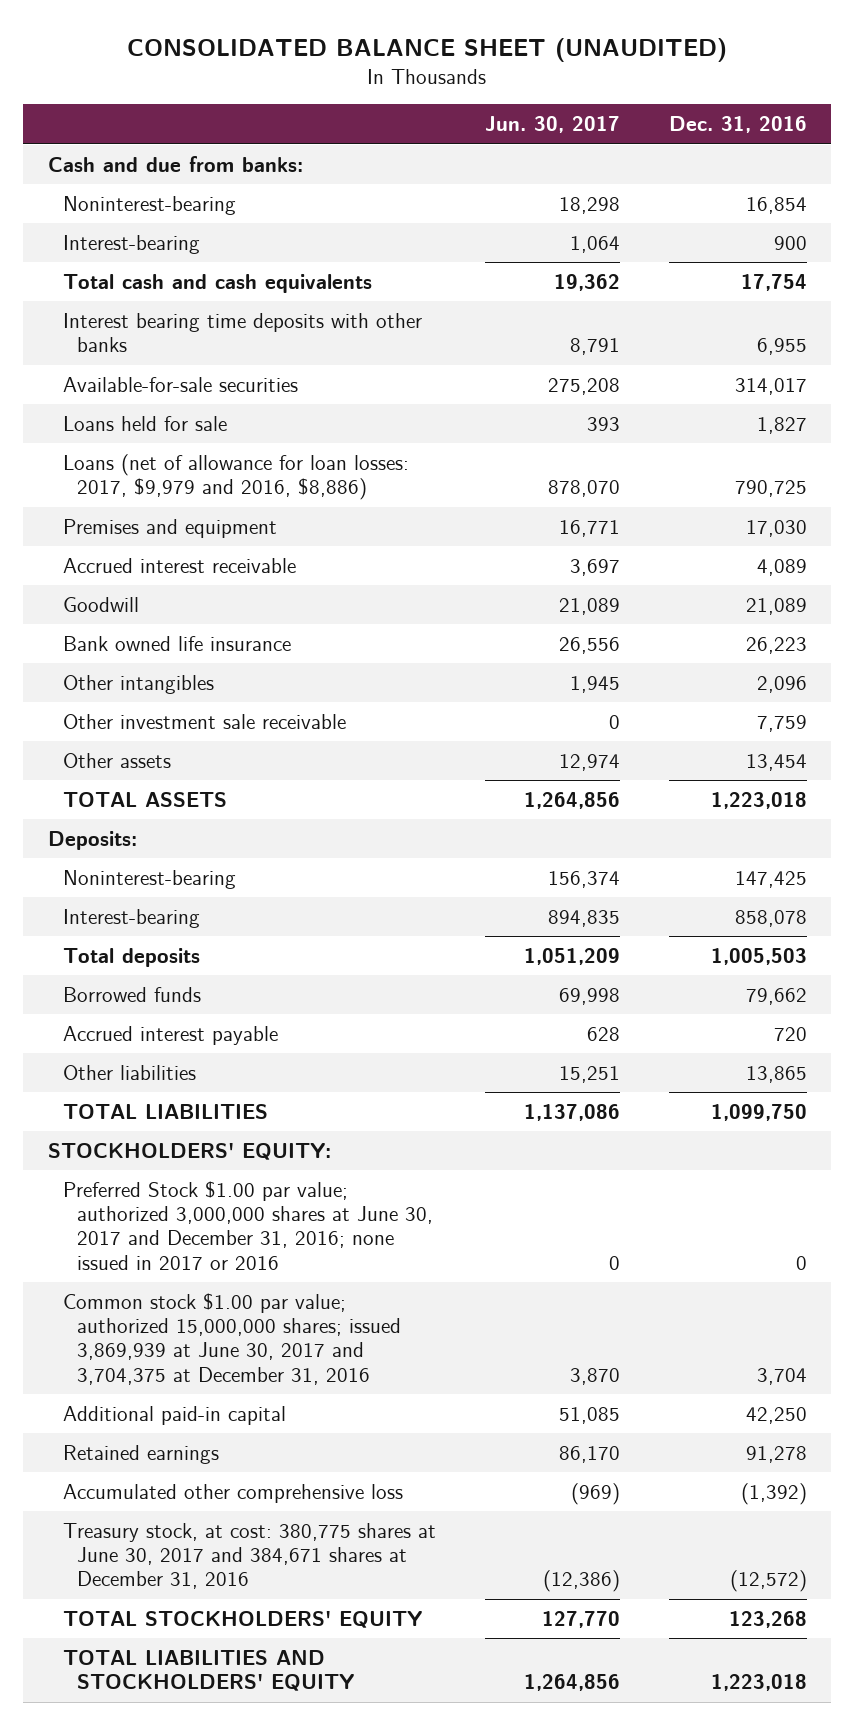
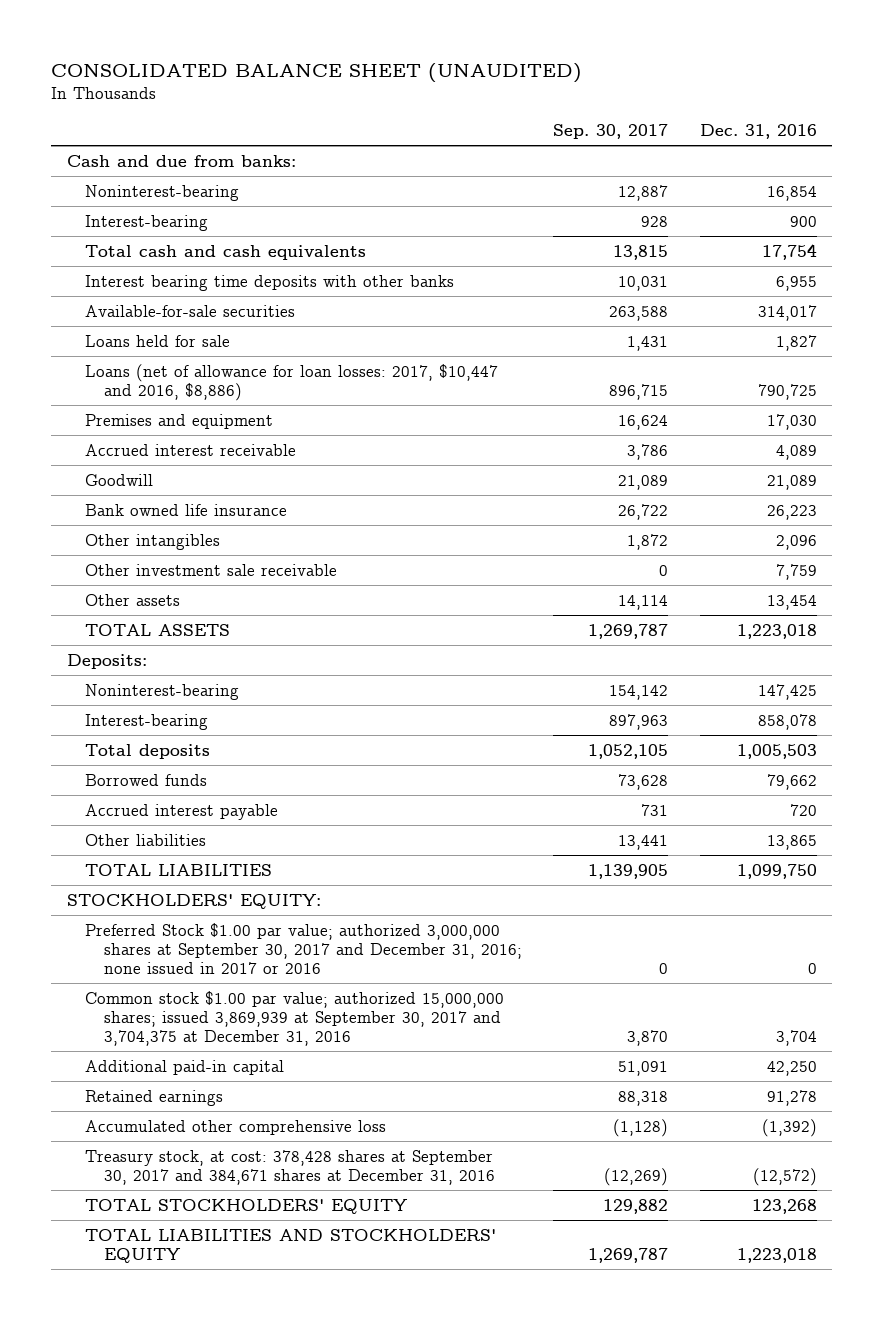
- | Jun. 30, 2017 | Dec. 31, 2016
+ | Sep. 30, 2017 | Dec. 31, 2016
- Loans (net of allowance for loan losses: 2017, $9,979 and 2016, $8,886) | 878,070 | 790,725
+ Loans (net of allowance for loan losses: 2017, $10,447 and 2016, $8,886) | 896,715 | 790,725
- Preferred Stock $1.00 par value; authorized 3,000,000 shares at June 30, 2017 and December 31, 2016; none issued in 2017 or 2016 | 0 | 0
- Common stock $1.00 par value; authorized 15,000,000 shares; issued 3,869,939 at June 30, 2017 and 3,704,375 at December 31, 2016 | 3,870 | 3,704
+ Preferred Stock $1.00 par value; authorized 3,000,000 shares at September 30, 2017 and December 31, 2016; none issued in 2017 or 2016 | 0 | 0
+ Common stock $1.00 par value; authorized 15,000,000 shares; issued 3,869,939 at September 30, 2017 and 3,704,375 at December 31, 2016 | 3,870 | 3,704
- Treasury stock, at cost: 380,775 shares at June 30, 2017 and 384,671 shares at December 31, 2016 | (12,386) | (12,572)
+ Treasury stock, at cost: 378,428 shares at September 30, 2017 and 384,671 shares at December 31, 2016 | (12,269) | (12,572)

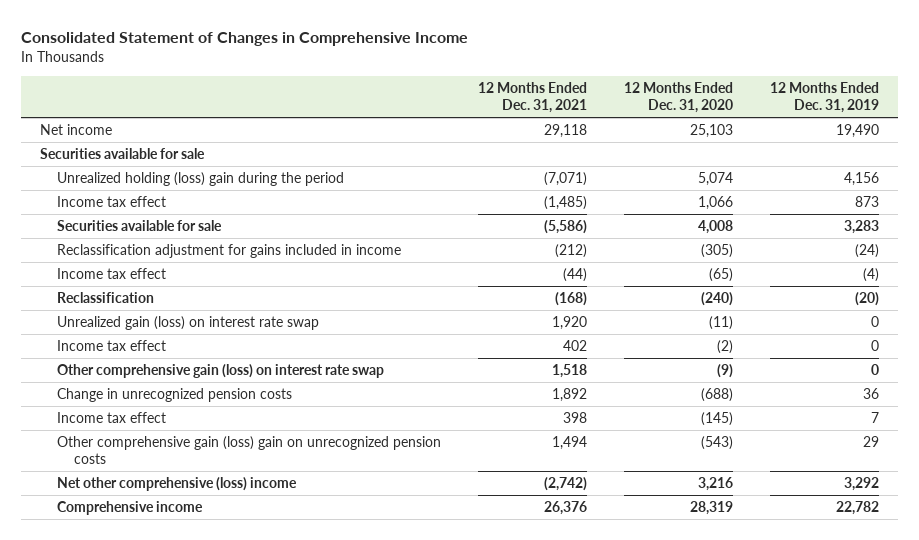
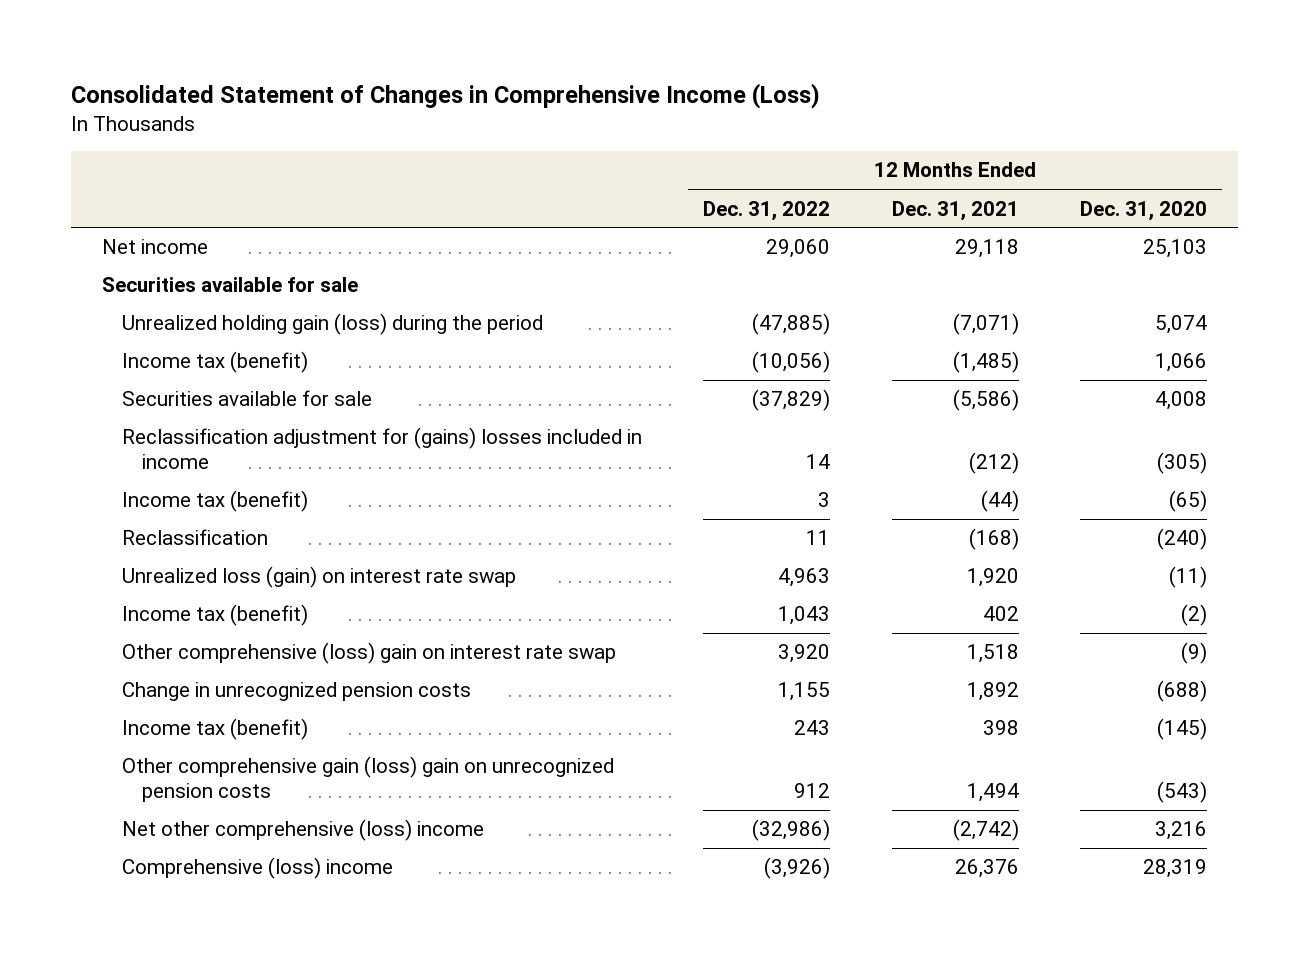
- Consolidated Statement of Changes in Comprehensive Income
+ Consolidated Statement of Changes in Comprehensive Income (Loss)
- | 12 Months Ended Dec. 31, 2021 | 12 Months Ended Dec. 31, 2020 | 12 Months Ended Dec. 31, 2019
+ | 12 Months Ended Dec. 31, 2022 | 12 Months Ended Dec. 31, 2021 | 12 Months Ended Dec. 31, 2020
- Unrealized holding (loss) gain during the period | (7,071) | 5,074 | 4,156
- Income tax effect | (1,485) | 1,066 | 873
+ Unrealized holding gain (loss) during the period | (47,885) | (7,071) | 5,074
+ Income tax (benefit) | (10,056) | (1,485) | 1,066
- Reclassification adjustment for gains included in income | (212) | (305) | (24)
- Income tax effect | (44) | (65) | (4)
+ Reclassification adjustment for (gains) losses included in income | 14 | (212) | (305)
+ Income tax (benefit) | 3 | (44) | (65)
- Unrealized gain (loss) on interest rate swap | 1,920 | (11) | 0
- Income tax effect | 402 | (2) | 0
- Other comprehensive gain (loss) on interest rate swap | 1,518 | (9) | 0
+ Unrealized loss (gain) on interest rate swap | 4,963 | 1,920 | (11)
+ Income tax (benefit) | 1,043 | 402 | (2)
+ Other comprehensive (loss) gain on interest rate swap | 3,920 | 1,518 | (9)
- Income tax effect | 398 | (145) | 7
+ Income tax (benefit) | 243 | 398 | (145)
- Comprehensive income | 26,376 | 28,319 | 22,782
+ Comprehensive (loss) income | (3,926) | 26,376 | 28,319

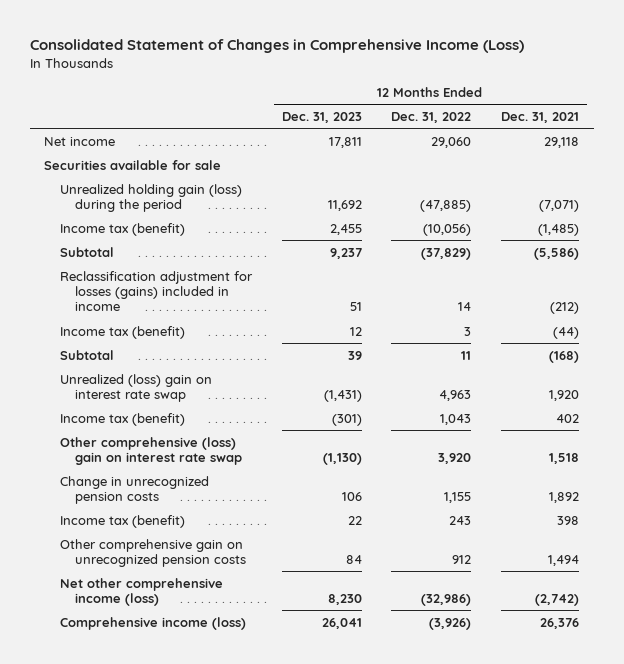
- | 12 Months Ended Dec. 31, 2022 | 12 Months Ended Dec. 31, 2021 | 12 Months Ended Dec. 31, 2020
+ | 12 Months Ended Dec. 31, 2023 | 12 Months Ended Dec. 31, 2022 | 12 Months Ended Dec. 31, 2021
- Securities available for sale | (37,829) | (5,586) | 4,008
- Reclassification adjustment for (gains) losses included in income | 14 | (212) | (305)
+ Subtotal | 9,237 | (37,829) | (5,586)
+ Reclassification adjustment for losses (gains) included in income | 51 | 14 | (212)
- Reclassification | 11 | (168) | (240)
- Unrealized loss (gain) on interest rate swap | 4,963 | 1,920 | (11)
+ Subtotal | 39 | 11 | (168)
+ Unrealized (loss) gain on interest rate swap | (1,431) | 4,963 | 1,920
- Other comprehensive gain (loss) gain on unrecognized pension costs | 912 | 1,494 | (543)
- Net other comprehensive (loss) income | (32,986) | (2,742) | 3,216
- Comprehensive (loss) income | (3,926) | 26,376 | 28,319
+ Other comprehensive gain on unrecognized pension costs | 84 | 912 | 1,494
+ Net other comprehensive income (loss) | 8,230 | (32,986) | (2,742)
+ Comprehensive income (loss) | 26,041 | (3,926) | 26,376

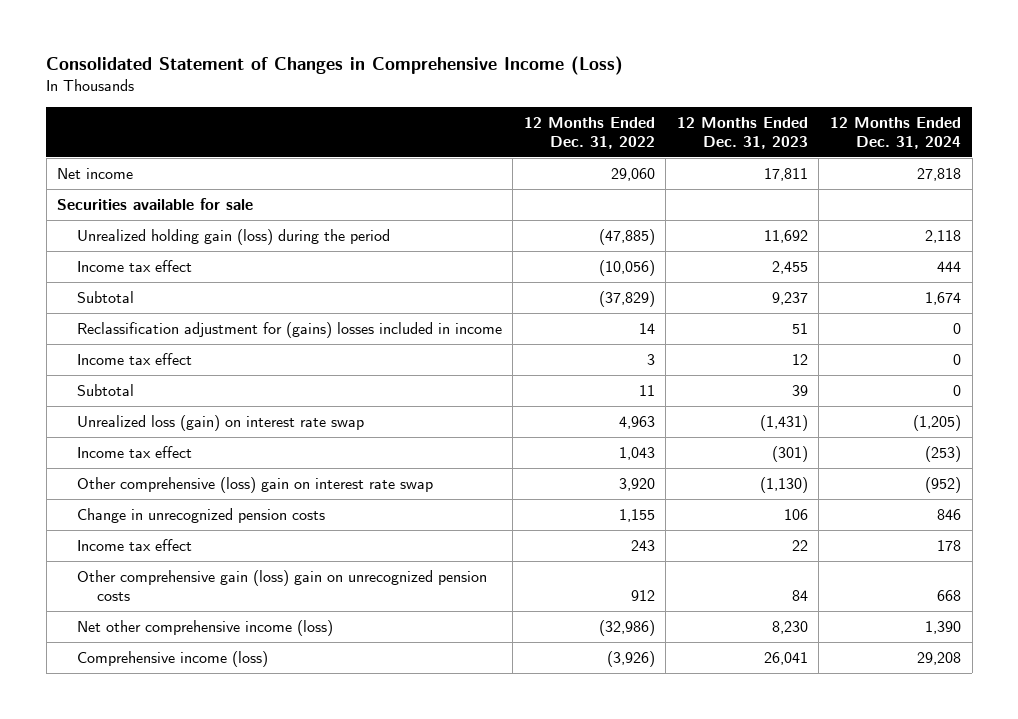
- | 12 Months Ended Dec. 31, 2023 | 12 Months Ended Dec. 31, 2022 | 12 Months Ended Dec. 31, 2021
+ | 12 Months Ended Dec. 31, 2022 | 12 Months Ended Dec. 31, 2023 | 12 Months Ended Dec. 31, 2024
- Income tax (benefit) | 2,455 | (10,056) | (1,485)
+ Income tax effect | (10,056) | 2,455 | 444
- Reclassification adjustment for losses (gains) included in income | 51 | 14 | (212)
- Income tax (benefit) | 12 | 3 | (44)
+ Reclassification adjustment for (gains) losses included in income | 14 | 51 | 0
+ Income tax effect | 3 | 12 | 0
- Unrealized (loss) gain on interest rate swap | (1,431) | 4,963 | 1,920
- Income tax (benefit) | (301) | 1,043 | 402
+ Unrealized loss (gain) on interest rate swap | 4,963 | (1,431) | (1,205)
+ Income tax effect | 1,043 | (301) | (253)
- Income tax (benefit) | 22 | 243 | 398
- Other comprehensive gain on unrecognized pension costs | 84 | 912 | 1,494
+ Income tax effect | 243 | 22 | 178
+ Other comprehensive gain (loss) gain on unrecognized pension costs | 912 | 84 | 668

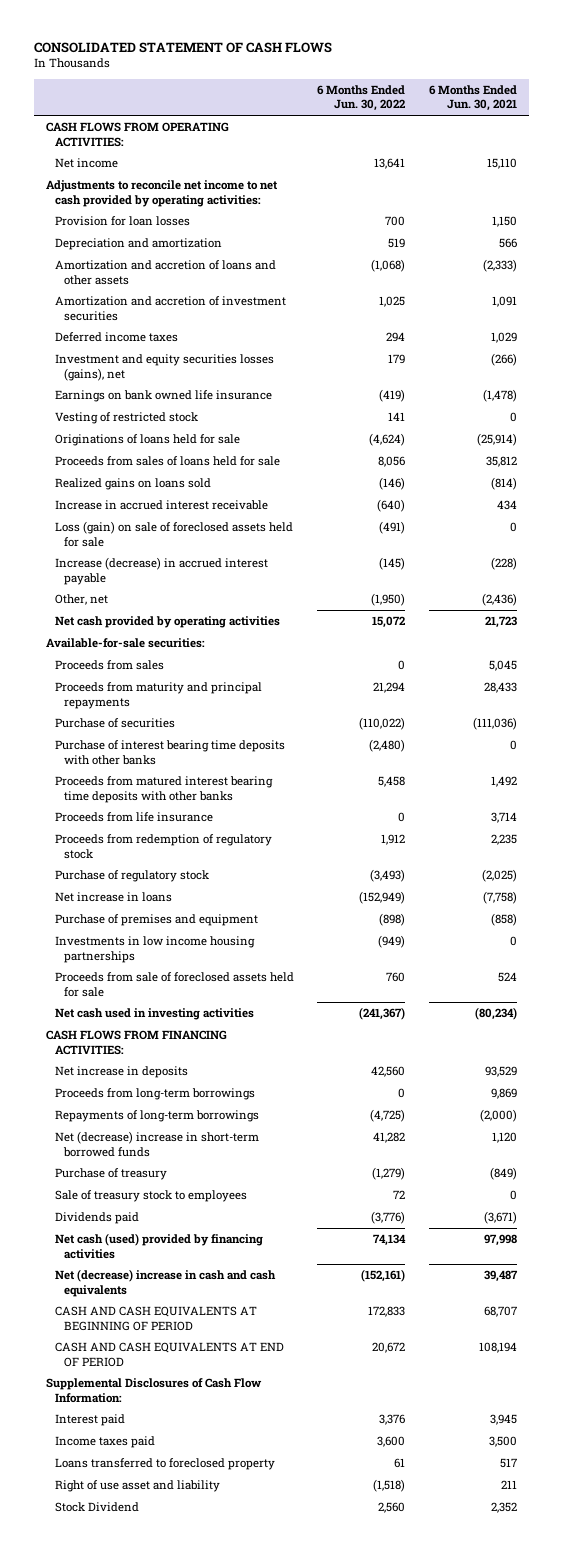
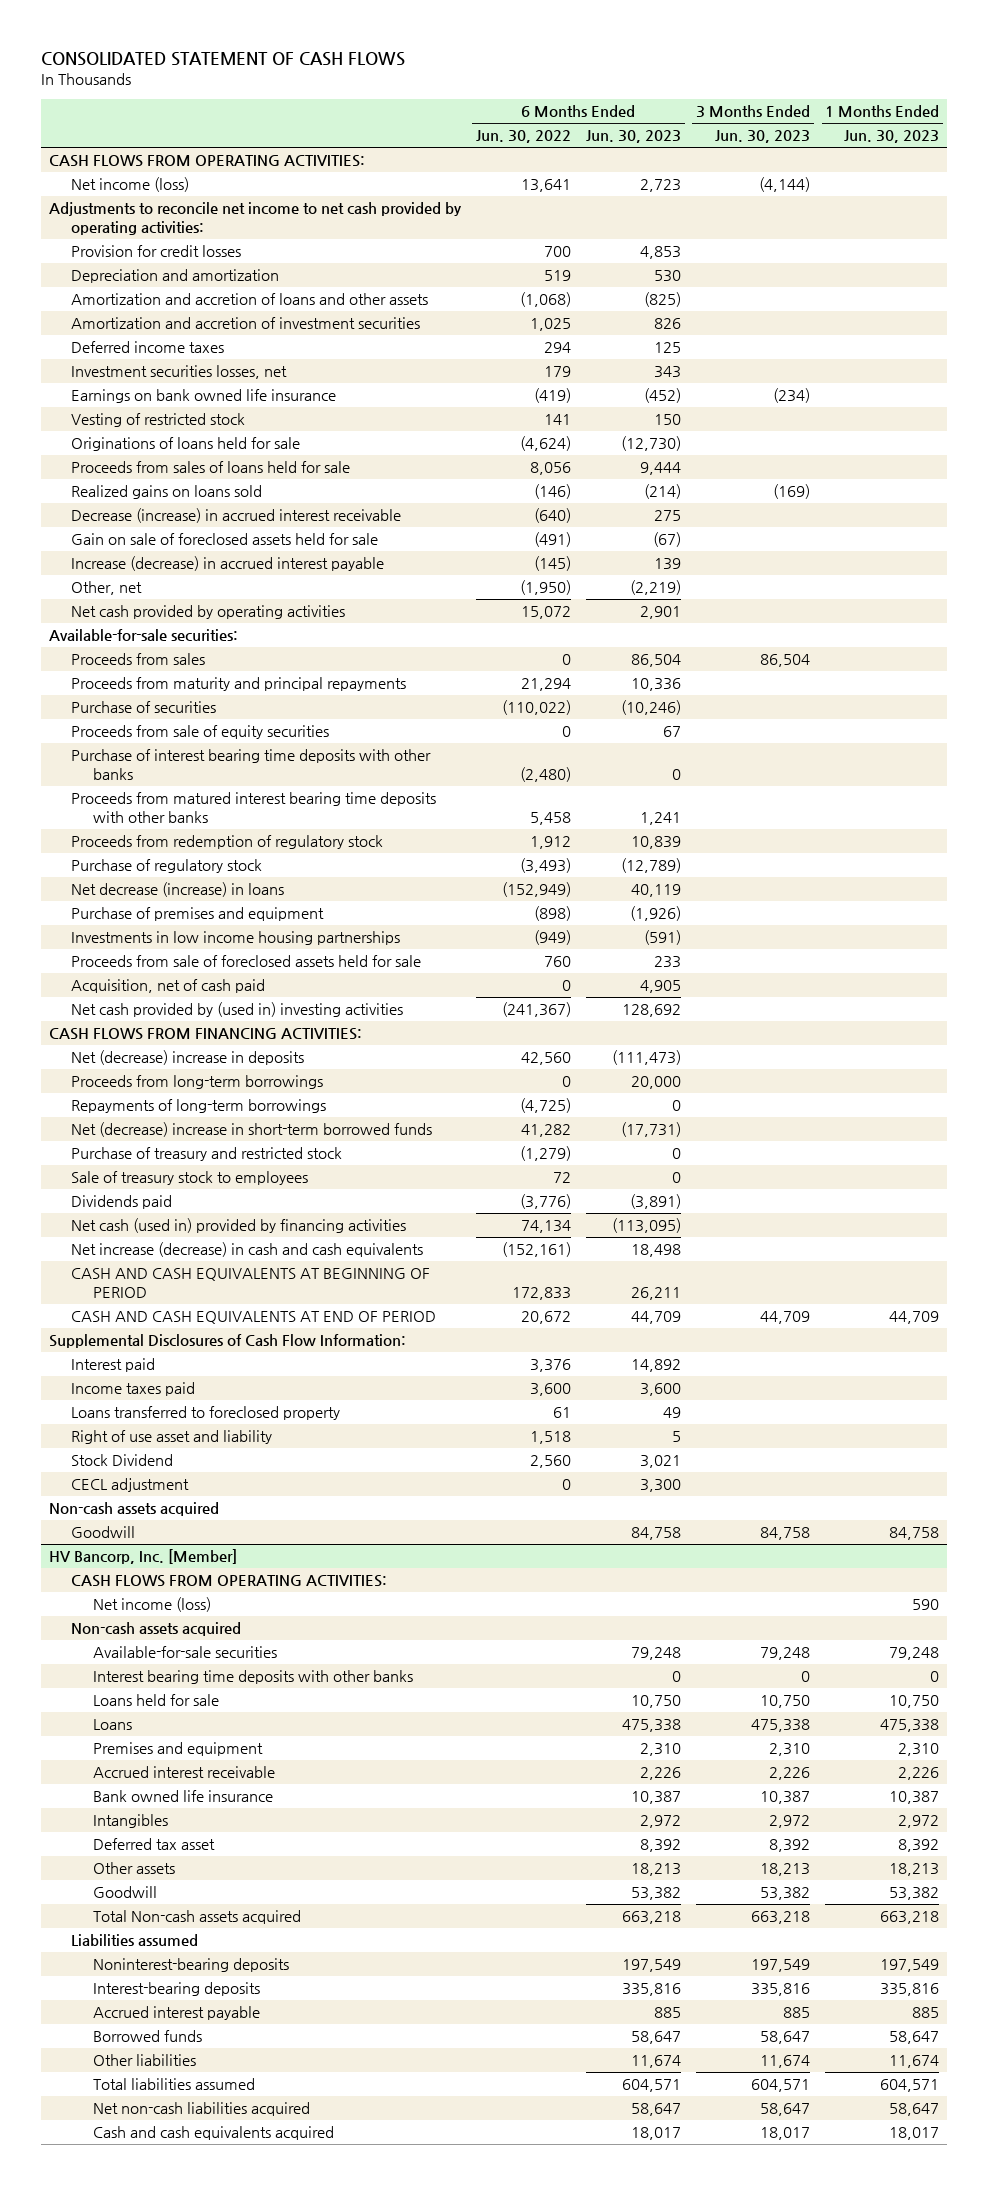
- | 6 Months Ended Jun. 30, 2022 | 6 Months Ended Jun. 30, 2021
+ | 6 Months Ended Jun. 30, 2022 | 6 Months Ended Jun. 30, 2023 | 3 Months Ended Jun. 30, 2023 | 1 Months Ended Jun. 30, 2023
- Net income | 13,641 | 15,110
+ Net income (loss) | 13,641 | 2,723 | (4,144) |
- Provision for loan losses | 700 | 1,150
+ Provision for credit losses | 700 | 4,853 | |
- Investment and equity securities losses (gains), net | 179 | (266)
+ Investment securities losses, net | 179 | 343 | |
- Increase in accrued interest receivable | (640) | 434
- Loss (gain) on sale of foreclosed assets held for sale | (491) | 0
+ Decrease (increase) in accrued interest receivable | (640) | 275 | |
+ Gain on sale of foreclosed assets held for sale | (491) | (67) | |
+ Proceeds from sale of equity securities | 0 | 67 | |
- Proceeds from life insurance | 0 | 3,714
- Net increase in loans | (152,949) | (7,758)
+ Net decrease (increase) in loans | (152,949) | 40,119 | |
- Net cash used in investing activities | (241,367) | (80,234)
+ Acquisition, net of cash paid | 0 | 4,905 | |
+ Net cash provided by (used in) investing activities | (241,367) | 128,692 | |
- Net increase in deposits | 42,560 | 93,529
+ Net (decrease) increase in deposits | 42,560 | (111,473) | |
- Purchase of treasury | (1,279) | (849)
+ Purchase of treasury and restricted stock | (1,279) | 0 | |
- Net cash (used) provided by financing activities | 74,134 | 97,998
- Net (decrease) increase in cash and cash equivalents | (152,161) | 39,487
+ Net cash (used in) provided by financing activities | 74,134 | (113,095) | |
+ Net increase (decrease) in cash and cash equivalents | (152,161) | 18,498 | |
- Right of use asset and liability | (1,518) | 211
+ Right of use asset and liability | 1,518 | 5 | |
+ CECL adjustment | 0 | 3,300 | |
+ Non-cash assets acquired
+ Goodwill | | 84,758 | 84,758 | 84,758
+ HV Bancorp, Inc. [Member]
+ CASH FLOWS FROM OPERATING ACTIVITIES:
+ Net income (loss) | | | | 590
+ Non-cash assets acquired
+ Available-for-sale securities | | 79,248 | 79,248 | 79,248
+ Interest bearing time deposits with other banks | | 0 | 0 | 0
+ Loans held for sale | | 10,750 | 10,750 | 10,750
+ Loans | | 475,338 | 475,338 | 475,338
+ Premises and equipment | | 2,310 | 2,310 | 2,310
+ Accrued interest receivable | | 2,226 | 2,226 | 2,226
+ Bank owned life insurance | | 10,387 | 10,387 | 10,387
+ Intangibles | | 2,972 | 2,972 | 2,972
+ Deferred tax asset | | 8,392 | 8,392 | 8,392
+ Other assets | | 18,213 | 18,213 | 18,213
+ Goodwill | | 53,382 | 53,382 | 53,382
+ Total Non-cash assets acquired | | 663,218 | 663,218 | 663,218
+ Liabilities assumed
+ Noninterest-bearing deposits | | 197,549 | 197,549 | 197,549
+ Interest-bearing deposits | | 335,816 | 335,816 | 335,816
+ Accrued interest payable | | 885 | 885 | 885
+ Borrowed funds | | 58,647 | 58,647 | 58,647
+ Other liabilities | | 11,674 | 11,674 | 11,674
+ Total liabilities assumed | | 604,571 | 604,571 | 604,571
+ Net non-cash liabilities acquired | | 58,647 | 58,647 | 58,647
+ Cash and cash equivalents acquired | | 18,017 | 18,017 | 18,017

